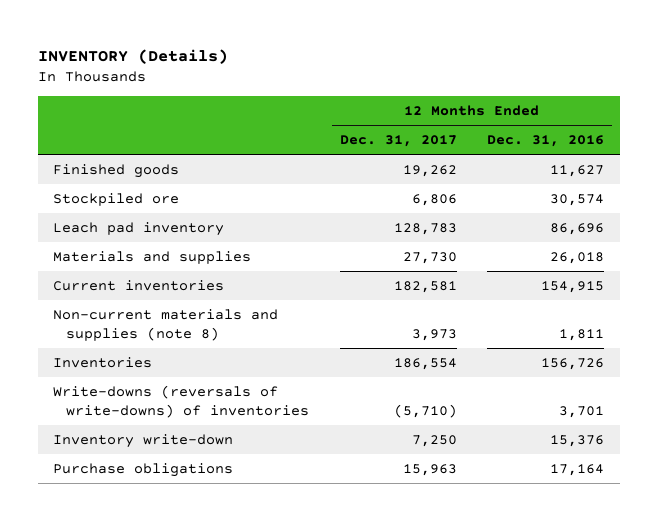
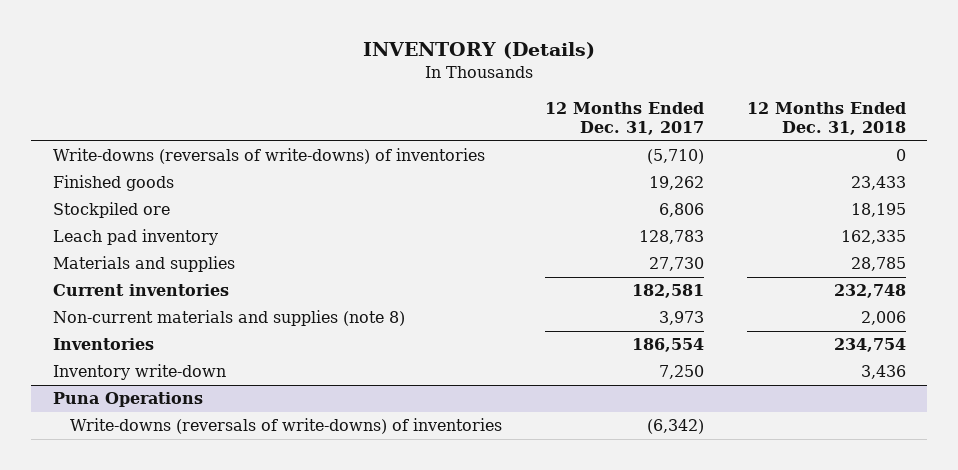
- | 12 Months Ended Dec. 31, 2017 | 12 Months Ended Dec. 31, 2016
+ | 12 Months Ended Dec. 31, 2017 | 12 Months Ended Dec. 31, 2018
moved up: Write-downs (reversals of write-downs) of inventories | (5,710) | 0
- Purchase obligations | 15,963 | 17,164
+ Puna Operations
+ Write-downs (reversals of write-downs) of inventories | (6,342) |

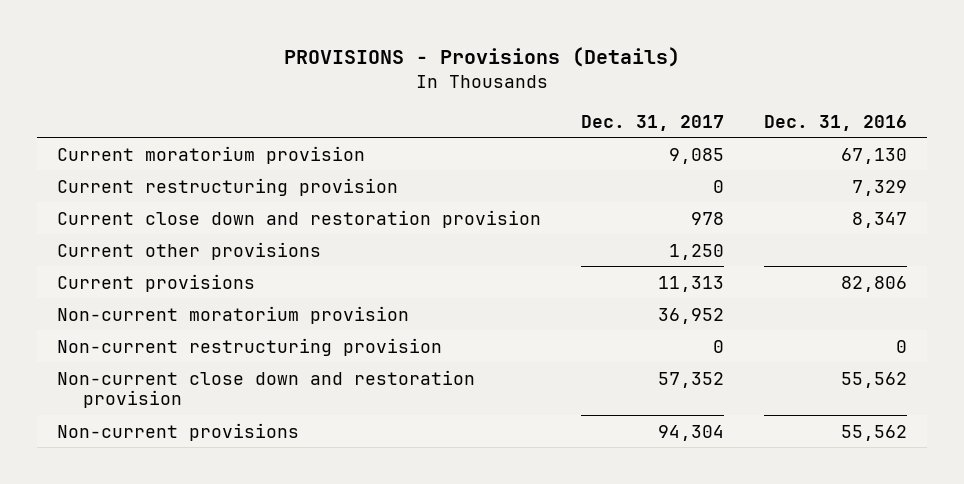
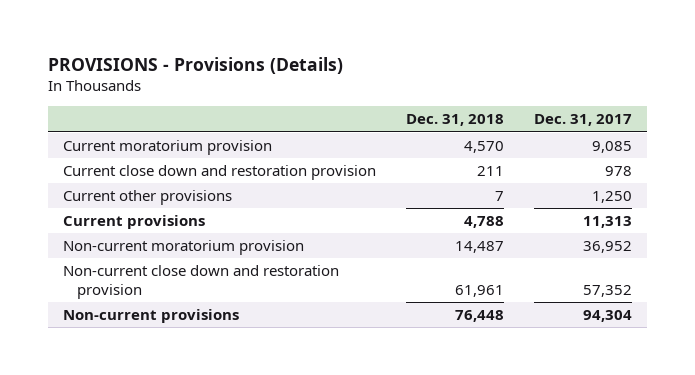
- | Dec. 31, 2017 | Dec. 31, 2016
+ | Dec. 31, 2018 | Dec. 31, 2017
- Current restructuring provision | 0 | 7,329
- Non-current restructuring provision | 0 | 0

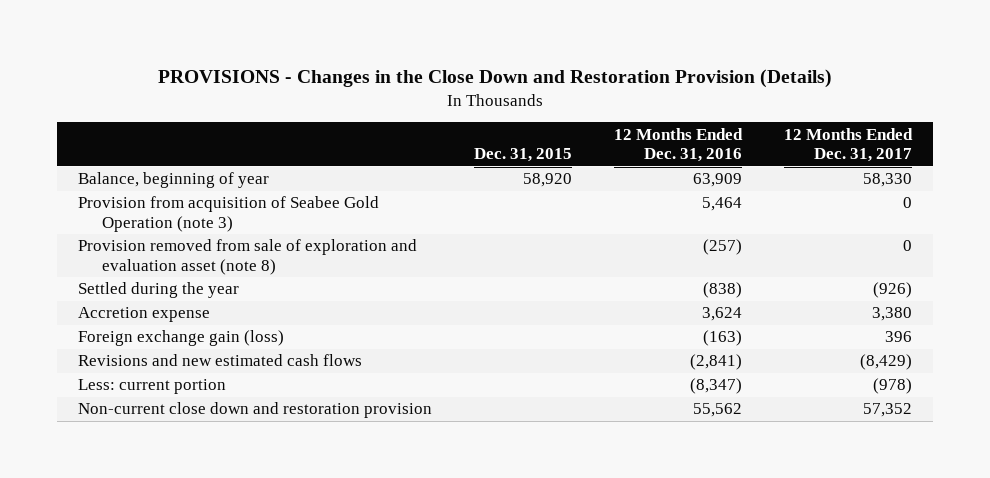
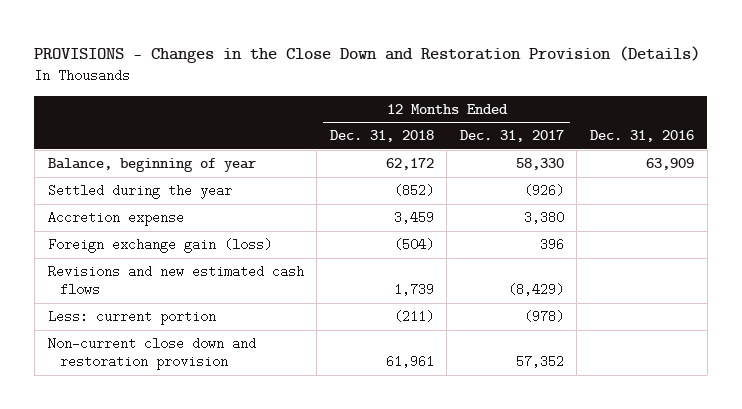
- | Dec. 31, 2015 | 12 Months Ended Dec. 31, 2016 | 12 Months Ended Dec. 31, 2017
+ | 12 Months Ended Dec. 31, 2018 | 12 Months Ended Dec. 31, 2017 | Dec. 31, 2016
- Provision from acquisition of Seabee Gold Operation (note 3) | | 5,464 | 0
- Provision removed from sale of exploration and evaluation asset (note 8) | | (257) | 0

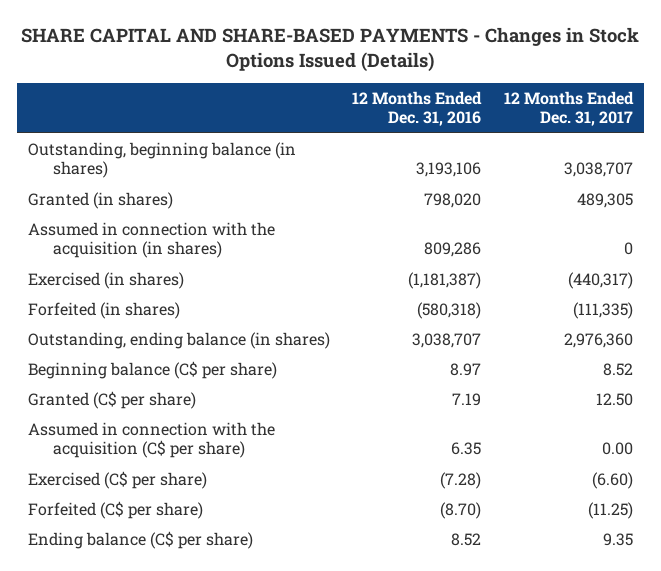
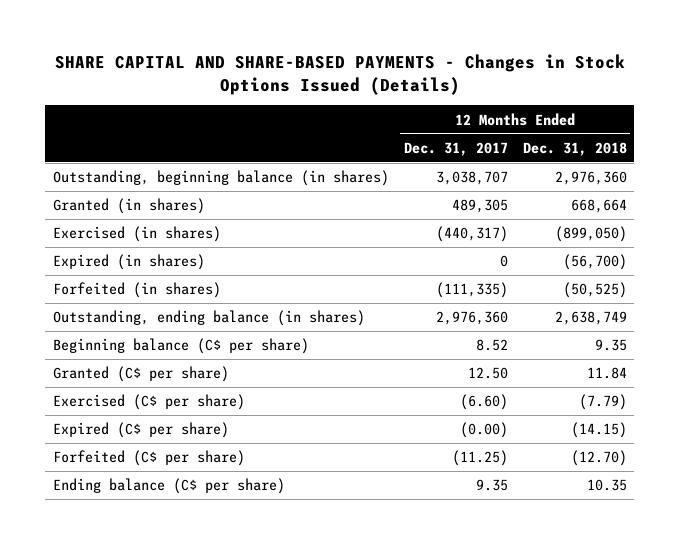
- | 12 Months Ended Dec. 31, 2016 | 12 Months Ended Dec. 31, 2017
+ | 12 Months Ended Dec. 31, 2017 | 12 Months Ended Dec. 31, 2018
- Assumed in connection with the acquisition (in shares) | 809,286 | 0
+ Expired (in shares) | 0 | (56,700)
- Assumed in connection with the acquisition (C$ per share) | 6.35 | 0.00
+ Expired (C$ per share) | (0.00) | (14.15)

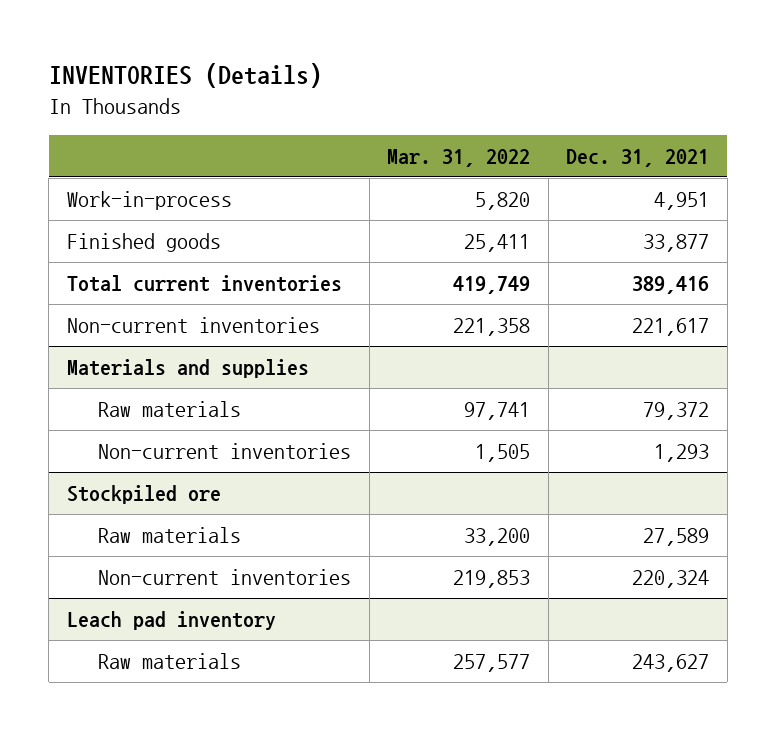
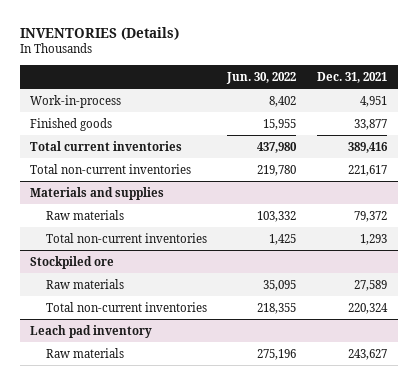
- | Mar. 31, 2022 | Dec. 31, 2021
+ | Jun. 30, 2022 | Dec. 31, 2021
- Non-current inventories | 221,358 | 221,617
+ Total non-current inventories | 219,780 | 221,617
@ Materials and supplies
- Non-current inventories | 1,505 | 1,293
+ Total non-current inventories | 1,425 | 1,293
@ Stockpiled ore
- Non-current inventories | 219,853 | 220,324
+ Total non-current inventories | 218,355 | 220,324

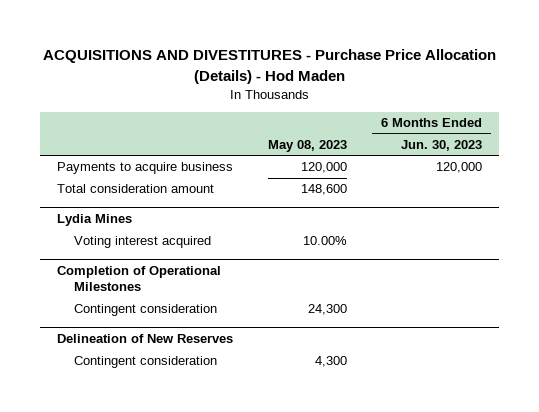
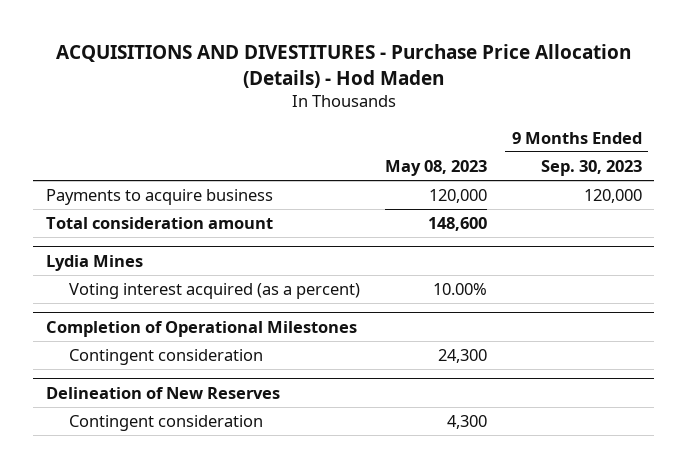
- | May 08, 2023 | 6 Months Ended Jun. 30, 2023
+ | May 08, 2023 | 9 Months Ended Sep. 30, 2023
@ Lydia Mines
- Voting interest acquired | 10.00% |
+ Voting interest acquired (as a percent) | 10.00% |

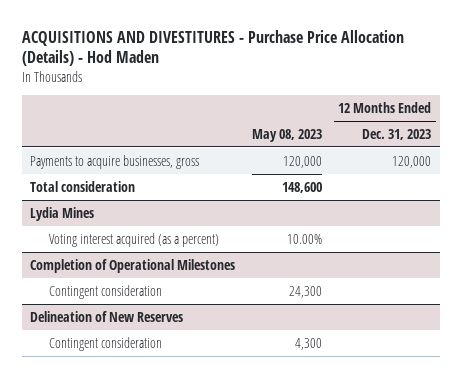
- | May 08, 2023 | 9 Months Ended Sep. 30, 2023
+ | May 08, 2023 | 12 Months Ended Dec. 31, 2023
- Payments to acquire business | 120,000 | 120,000
- Total consideration amount | 148,600 |
+ Payments to acquire businesses, gross | 120,000 | 120,000
+ Total consideration | 148,600 |

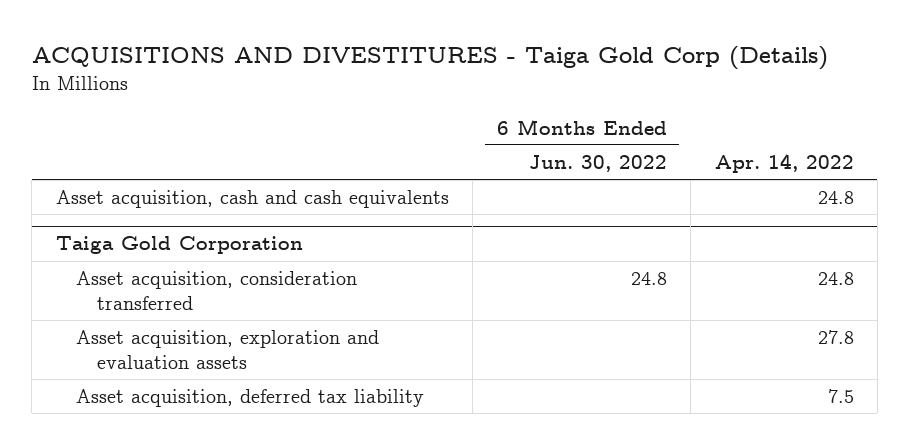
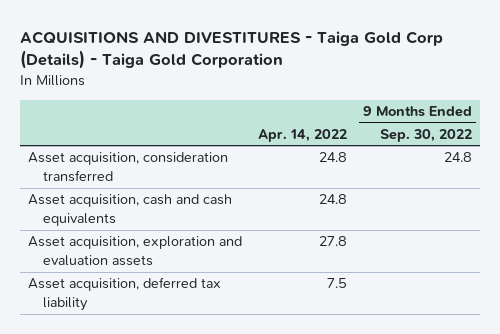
- ACQUISITIONS AND DIVESTITURES - Taiga Gold Corp (Details)
+ ACQUISITIONS AND DIVESTITURES - Taiga Gold Corp (Details) - Taiga Gold Corporation
- | 6 Months Ended Jun. 30, 2022 | Apr. 14, 2022
+ | Apr. 14, 2022 | 9 Months Ended Sep. 30, 2022
- Taiga Gold Corporation
moved down: Asset acquisition, cash and cash equivalents | 24.8 |

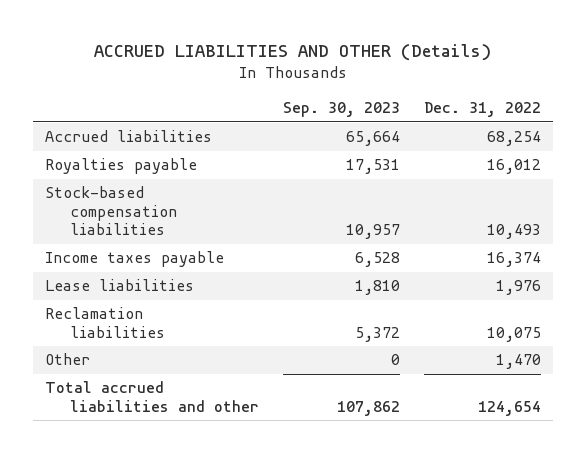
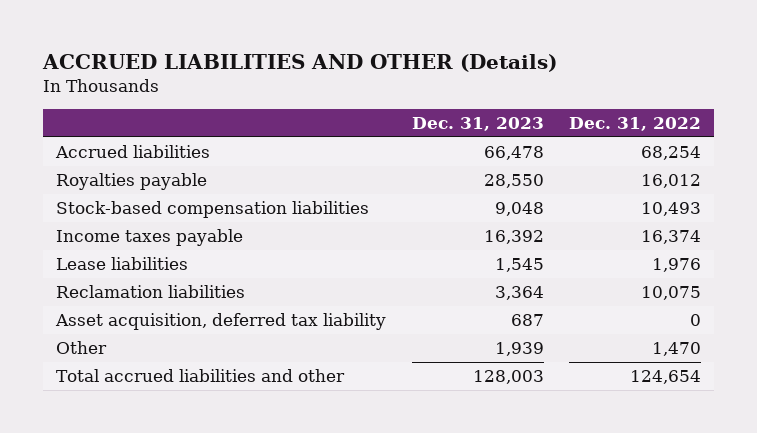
- | Sep. 30, 2023 | Dec. 31, 2022
+ | Dec. 31, 2023 | Dec. 31, 2022
+ Asset acquisition, deferred tax liability | 687 | 0

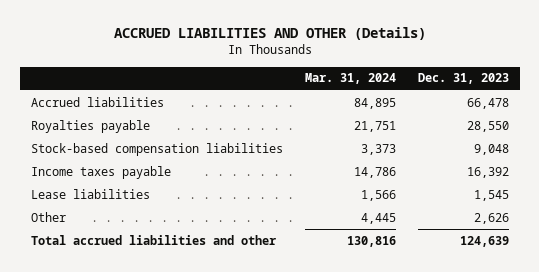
- | Dec. 31, 2023 | Dec. 31, 2022
+ | Mar. 31, 2024 | Dec. 31, 2023
- Reclamation liabilities | 3,364 | 10,075
- Asset acquisition, deferred tax liability | 687 | 0
- Other | 1,939 | 1,470
- Total accrued liabilities and other | 128,003 | 124,654
+ Other | 4,445 | 2,626
+ Total accrued liabilities and other | 130,816 | 124,639

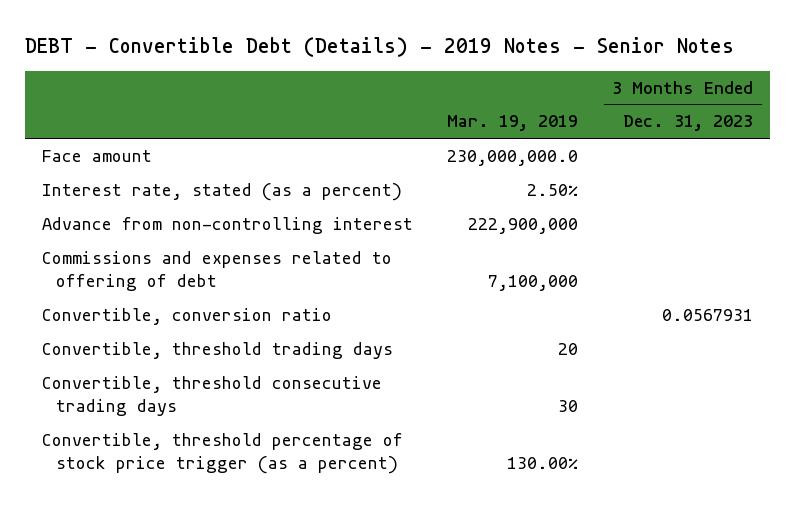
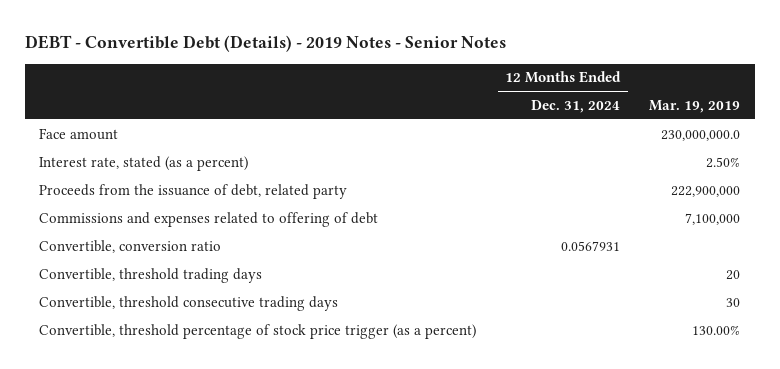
- | Mar. 19, 2019 | 3 Months Ended Dec. 31, 2023
+ | 12 Months Ended Dec. 31, 2024 | Mar. 19, 2019
- Advance from non-controlling interest | 222,900,000 |
+ Proceeds from the issuance of debt, related party | | 222,900,000

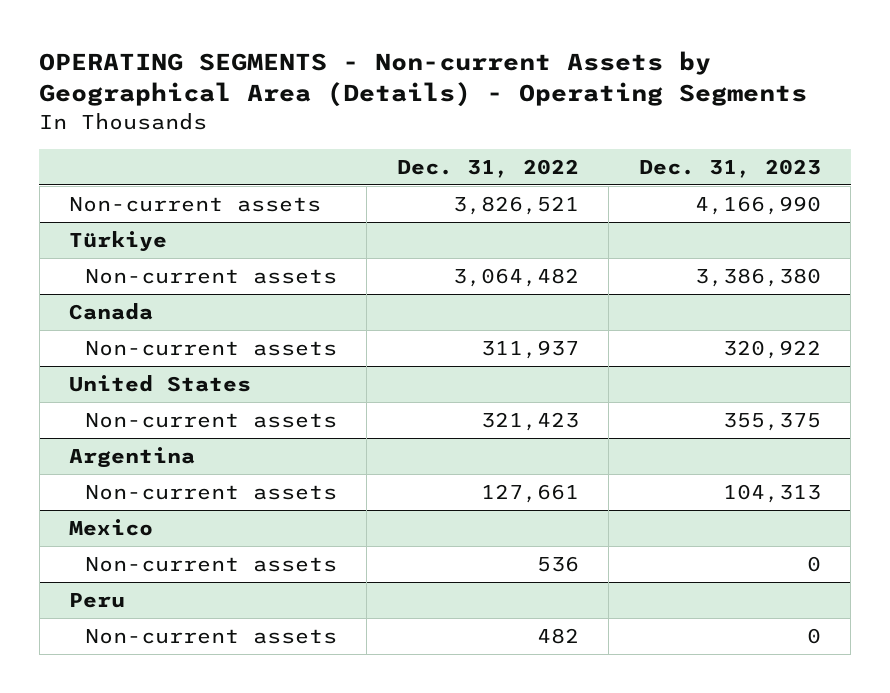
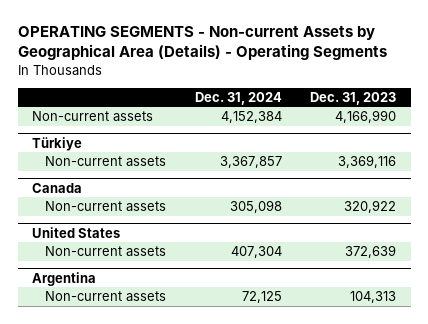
- | Dec. 31, 2022 | Dec. 31, 2023
+ | Dec. 31, 2024 | Dec. 31, 2023
@ Türkiye
- Non-current assets | 3,064,482 | 3,386,380
+ Non-current assets | 3,367,857 | 3,369,116
@ United States
- Non-current assets | 321,423 | 355,375
+ Non-current assets | 407,304 | 372,639
- Mexico
- Non-current assets | 536 | 0
- Peru
- Non-current assets | 482 | 0

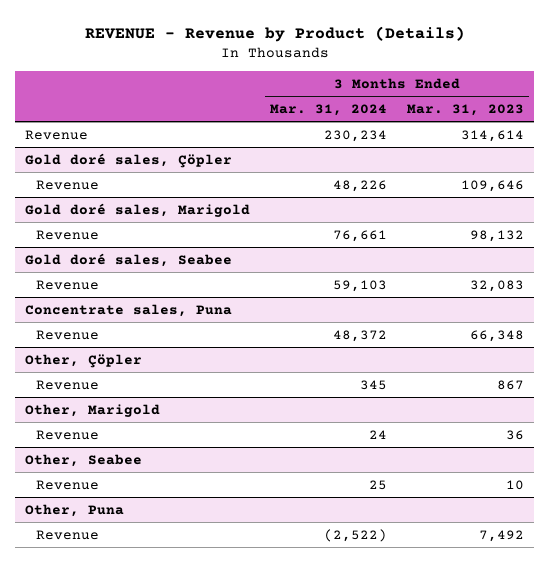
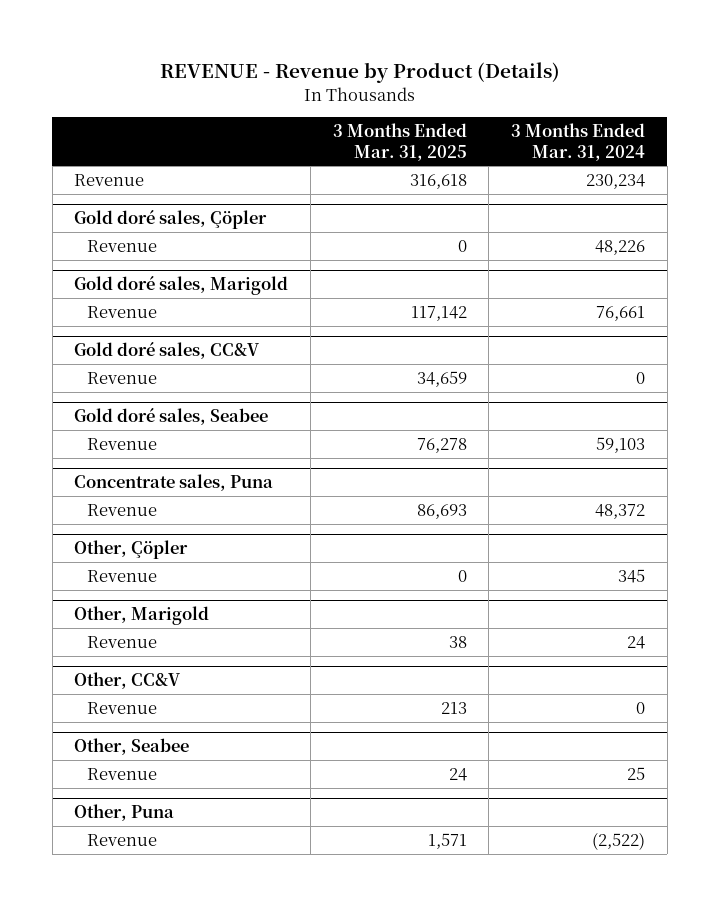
- | 3 Months Ended Mar. 31, 2024 | 3 Months Ended Mar. 31, 2023
+ | 3 Months Ended Mar. 31, 2025 | 3 Months Ended Mar. 31, 2024
+ Gold doré sales, CC&V
+ Revenue | 34,659 | 0
+ Other, CC&V
+ Revenue | 213 | 0

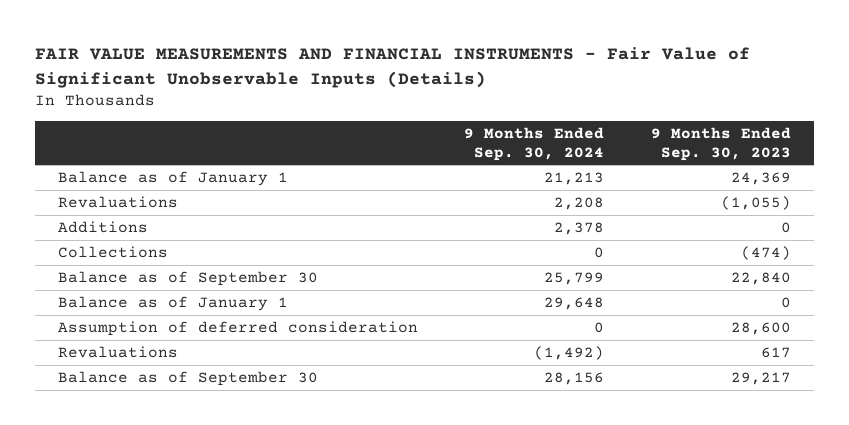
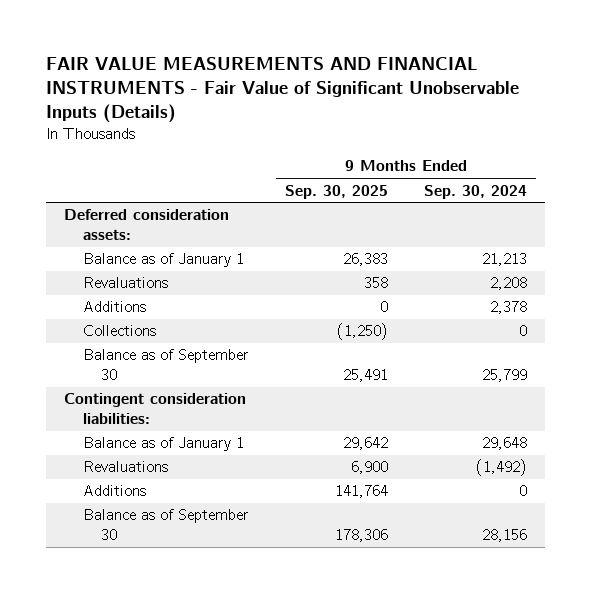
- | 9 Months Ended Sep. 30, 2024 | 9 Months Ended Sep. 30, 2023
+ | 9 Months Ended Sep. 30, 2025 | 9 Months Ended Sep. 30, 2024
+ Deferred consideration assets:
+ Contingent consideration liabilities:
- Assumption of deferred consideration | 0 | 28,600
+ Additions | 141,764 | 0

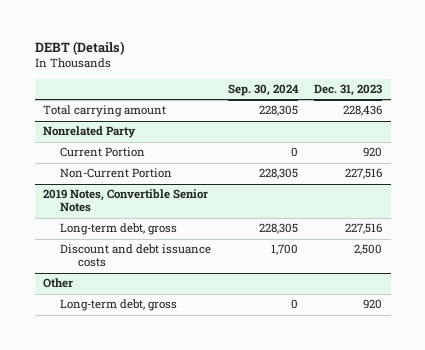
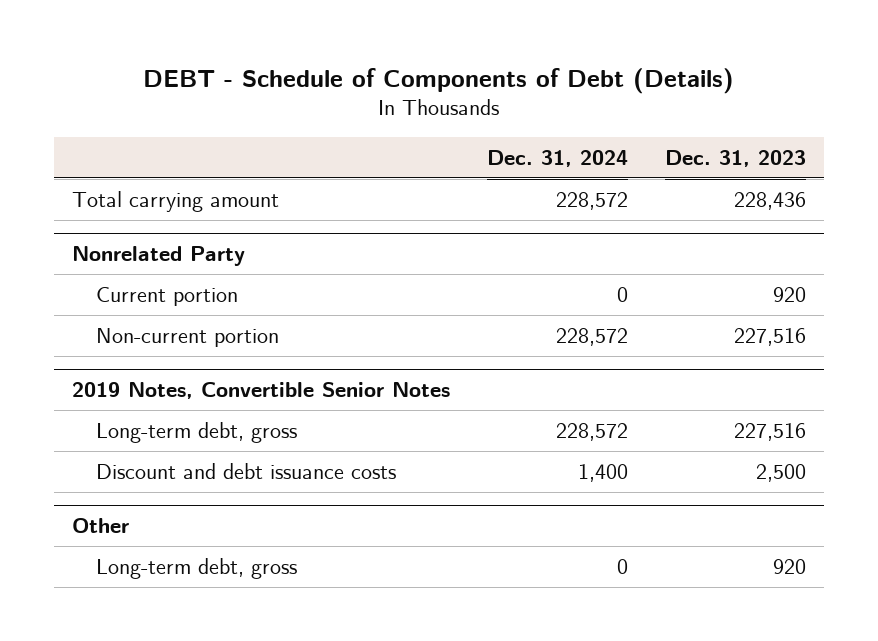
- DEBT (Details)
+ DEBT - Schedule of Components of Debt (Details)
- | Sep. 30, 2024 | Dec. 31, 2023
+ | Dec. 31, 2024 | Dec. 31, 2023
@ Nonrelated Party
- Current Portion | 0 | 920
- Non-Current Portion | 228,305 | 227,516
+ Current portion | 0 | 920
+ Non-current portion | 228,572 | 227,516

